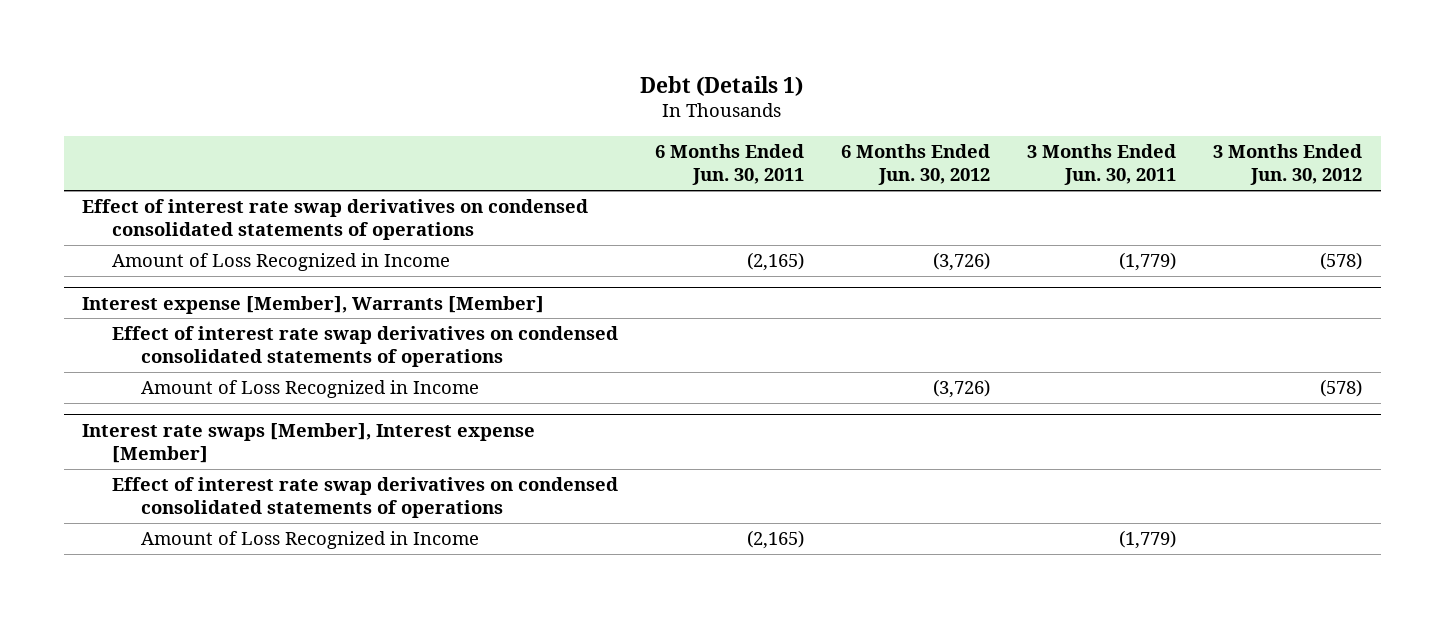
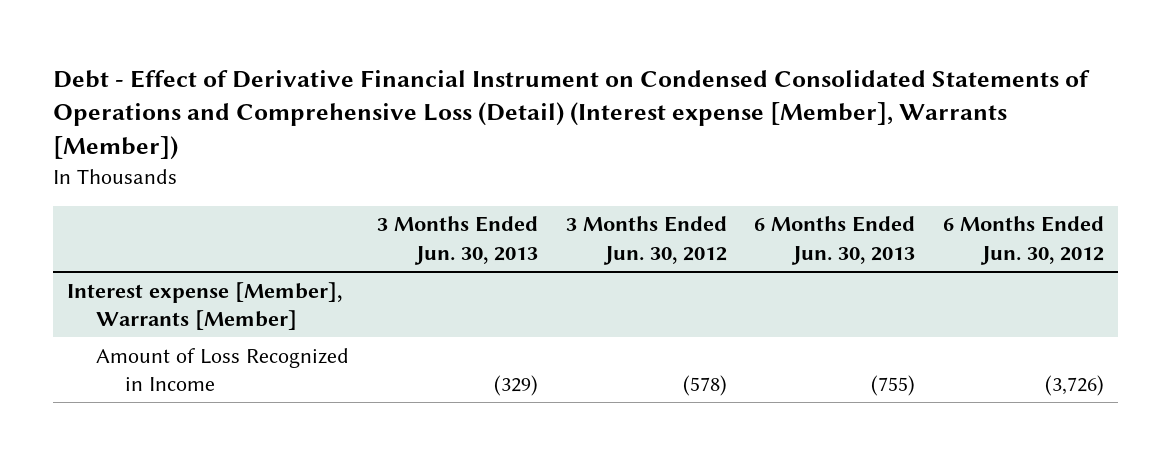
- Debt (Details 1)
+ Debt - Effect of Derivative Financial Instrument on Condensed Consolidated Statements of Operations and Comprehensive Loss (Detail) (Interest expense [Member], Warrants [Member])
- | 6 Months Ended Jun. 30, 2011 | 6 Months Ended Jun. 30, 2012 | 3 Months Ended Jun. 30, 2011 | 3 Months Ended Jun. 30, 2012
+ | 3 Months Ended Jun. 30, 2013 | 3 Months Ended Jun. 30, 2012 | 6 Months Ended Jun. 30, 2013 | 6 Months Ended Jun. 30, 2012
- Effect of interest rate swap derivatives on condensed consolidated statements of operations
- Amount of Loss Recognized in Income | (2,165) | (3,726) | (1,779) | (578)
@ Interest expense [Member], Warrants [Member]
- Effect of interest rate swap derivatives on condensed consolidated statements of operations
- Interest rate swaps [Member], Interest expense [Member]
- Effect of interest rate swap derivatives on condensed consolidated statements of operations
- Amount of Loss Recognized in Income | (2,165) | | (1,779) |

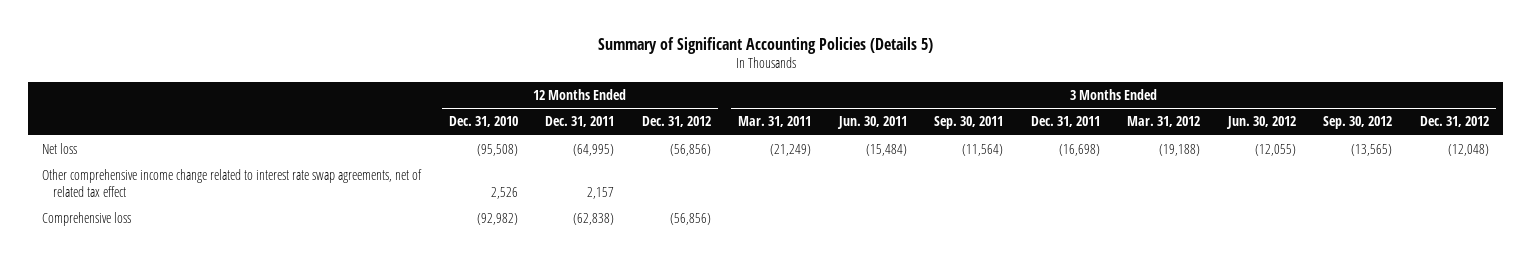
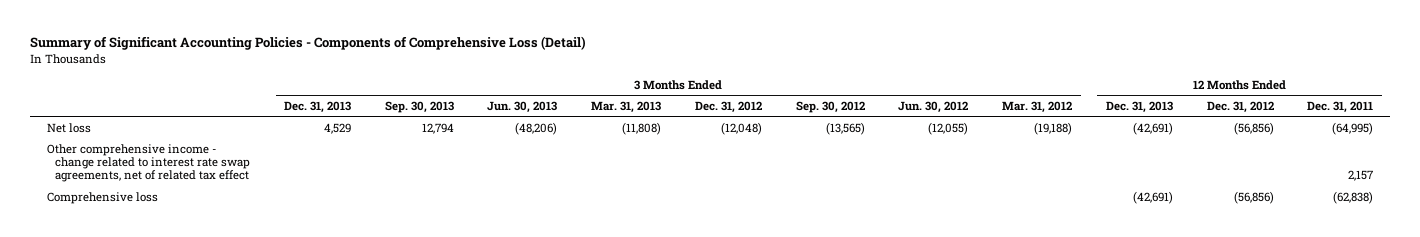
- Summary of Significant Accounting Policies (Details 5)
+ Summary of Significant Accounting Policies - Components of Comprehensive Loss (Detail)
- | 12 Months Ended Dec. 31, 2010 | 12 Months Ended Dec. 31, 2011 | 12 Months Ended Dec. 31, 2012 | 3 Months Ended Mar. 31, 2011 | 3 Months Ended Jun. 30, 2011 | 3 Months Ended Sep. 30, 2011 | 3 Months Ended Dec. 31, 2011 | 3 Months Ended Mar. 31, 2012 | 3 Months Ended Jun. 30, 2012 | 3 Months Ended Sep. 30, 2012 | 3 Months Ended Dec. 31, 2012
+ | 3 Months Ended Dec. 31, 2013 | 3 Months Ended Sep. 30, 2013 | 3 Months Ended Jun. 30, 2013 | 3 Months Ended Mar. 31, 2013 | 3 Months Ended Dec. 31, 2012 | 3 Months Ended Sep. 30, 2012 | 3 Months Ended Jun. 30, 2012 | 3 Months Ended Mar. 31, 2012 | 12 Months Ended Dec. 31, 2013 | 12 Months Ended Dec. 31, 2012 | 12 Months Ended Dec. 31, 2011
- Other comprehensive income change related to interest rate swap agreements, net of related tax effect | 2,526 | 2,157 | | | | | | | | |
+ Other comprehensive income - change related to interest rate swap agreements, net of related tax effect | | | | | | | | | | | 2,157

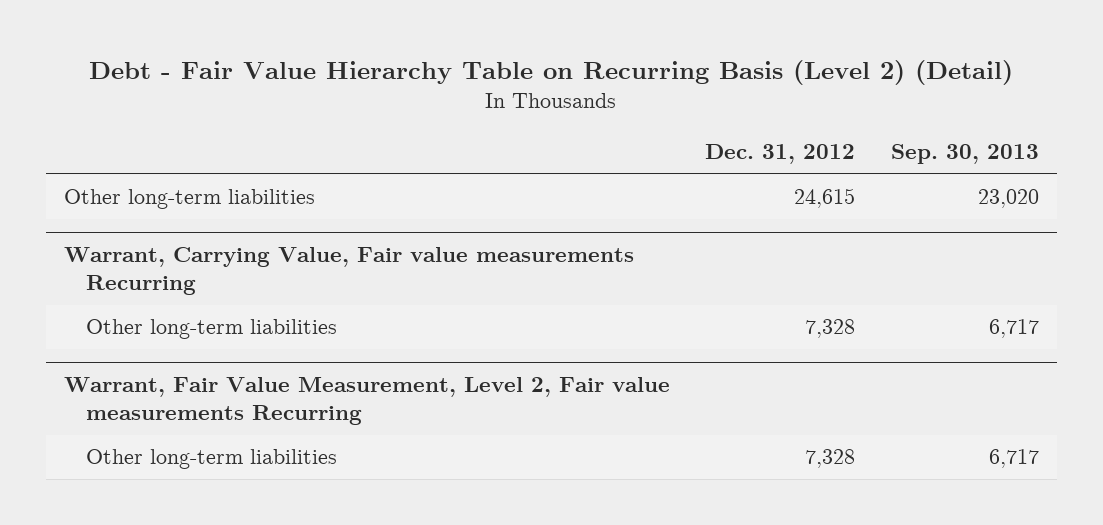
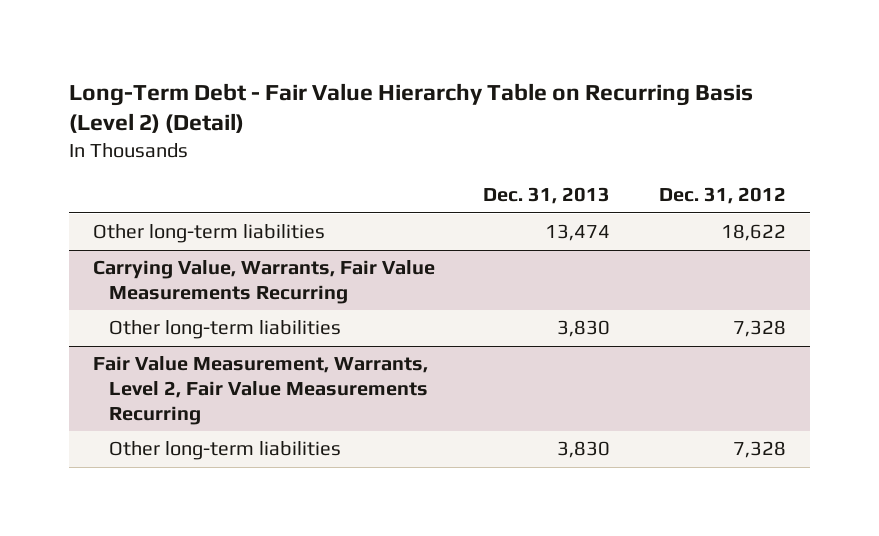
- Debt - Fair Value Hierarchy Table on Recurring Basis (Level 2) (Detail)
+ Long-Term Debt - Fair Value Hierarchy Table on Recurring Basis (Level 2) (Detail)
- | Dec. 31, 2012 | Sep. 30, 2013
+ | Dec. 31, 2013 | Dec. 31, 2012
- Other long-term liabilities | 24,615 | 23,020
- Warrant, Carrying Value, Fair value measurements Recurring
+ Other long-term liabilities | 13,474 | 18,622
+ Carrying Value, Warrants, Fair Value Measurements Recurring
- Warrant, Fair Value Measurement, Level 2, Fair value measurements Recurring
+ Fair Value Measurement, Warrants, Level 2, Fair Value Measurements Recurring

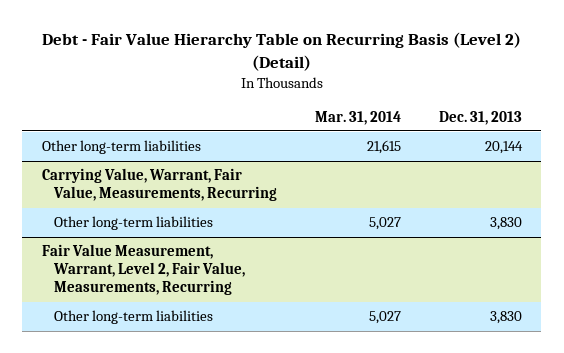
- Long-Term Debt - Fair Value Hierarchy Table on Recurring Basis (Level 2) (Detail)
+ Debt - Fair Value Hierarchy Table on Recurring Basis (Level 2) (Detail)
- | Dec. 31, 2013 | Dec. 31, 2012
+ | Mar. 31, 2014 | Dec. 31, 2013
- Other long-term liabilities | 13,474 | 18,622
- Carrying Value, Warrants, Fair Value Measurements Recurring
+ Other long-term liabilities | 21,615 | 20,144
+ Carrying Value, Warrant, Fair Value, Measurements, Recurring
- Fair Value Measurement, Warrants, Level 2, Fair Value Measurements Recurring
+ Fair Value Measurement, Warrant, Level 2, Fair Value, Measurements, Recurring

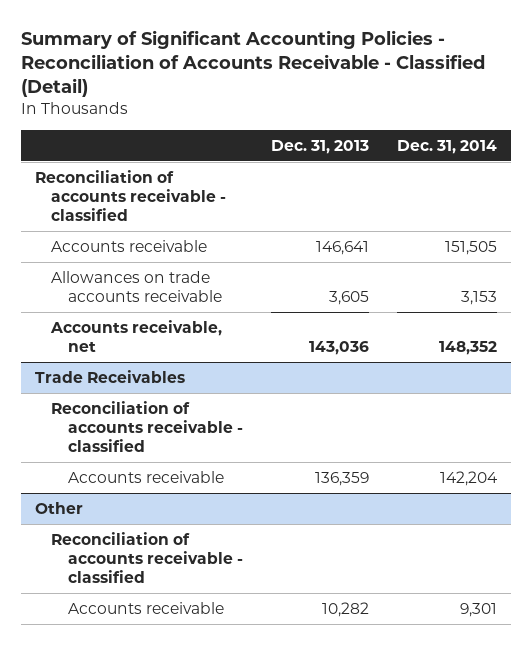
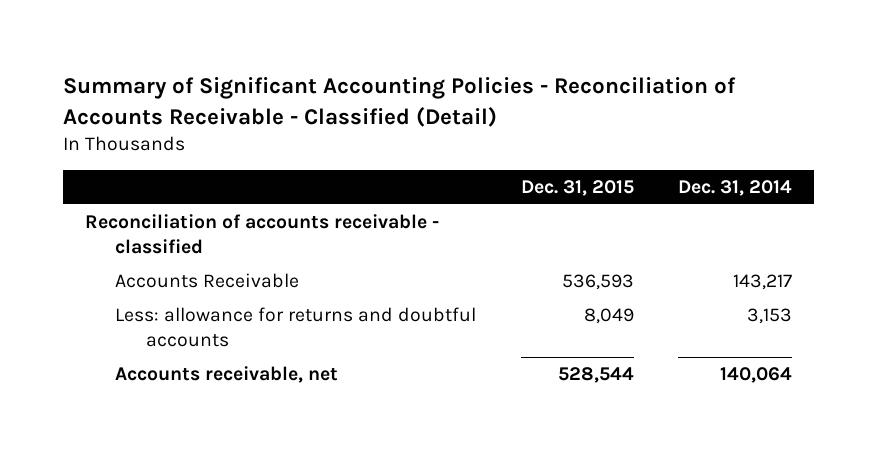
- | Dec. 31, 2013 | Dec. 31, 2014
+ | Dec. 31, 2015 | Dec. 31, 2014
- Accounts receivable | 146,641 | 151,505
- Allowances on trade accounts receivable | 3,605 | 3,153
- Accounts receivable, net | 143,036 | 148,352
- Trade Receivables
- Reconciliation of accounts receivable - classified
- Accounts receivable | 136,359 | 142,204
- Other
- Reconciliation of accounts receivable - classified
- Accounts receivable | 10,282 | 9,301
+ Accounts Receivable | 536,593 | 143,217
+ Less: allowance for returns and doubtful accounts | 8,049 | 3,153
+ Accounts receivable, net | 528,544 | 140,064

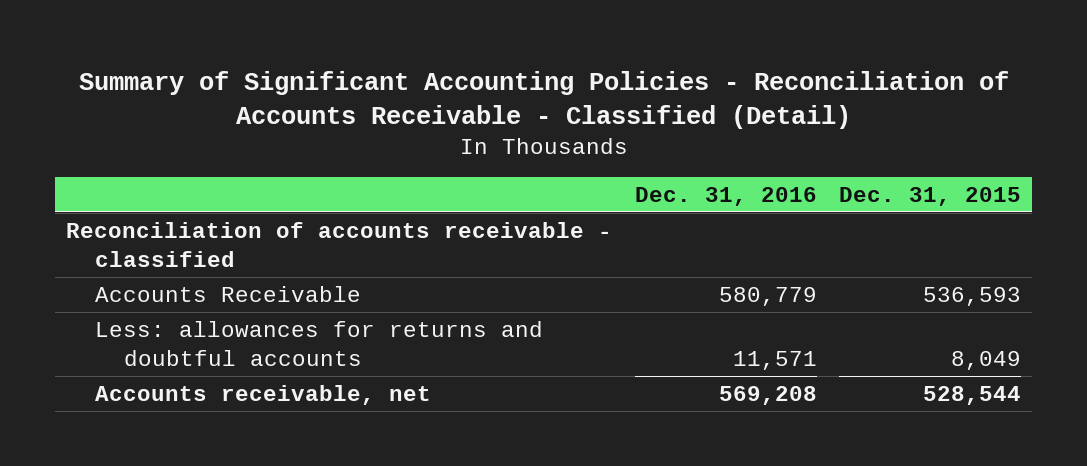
- | Dec. 31, 2015 | Dec. 31, 2014
+ | Dec. 31, 2016 | Dec. 31, 2015
- Less: allowance for returns and doubtful accounts | 8,049 | 3,153
+ Less: allowances for returns and doubtful accounts | 11,571 | 8,049

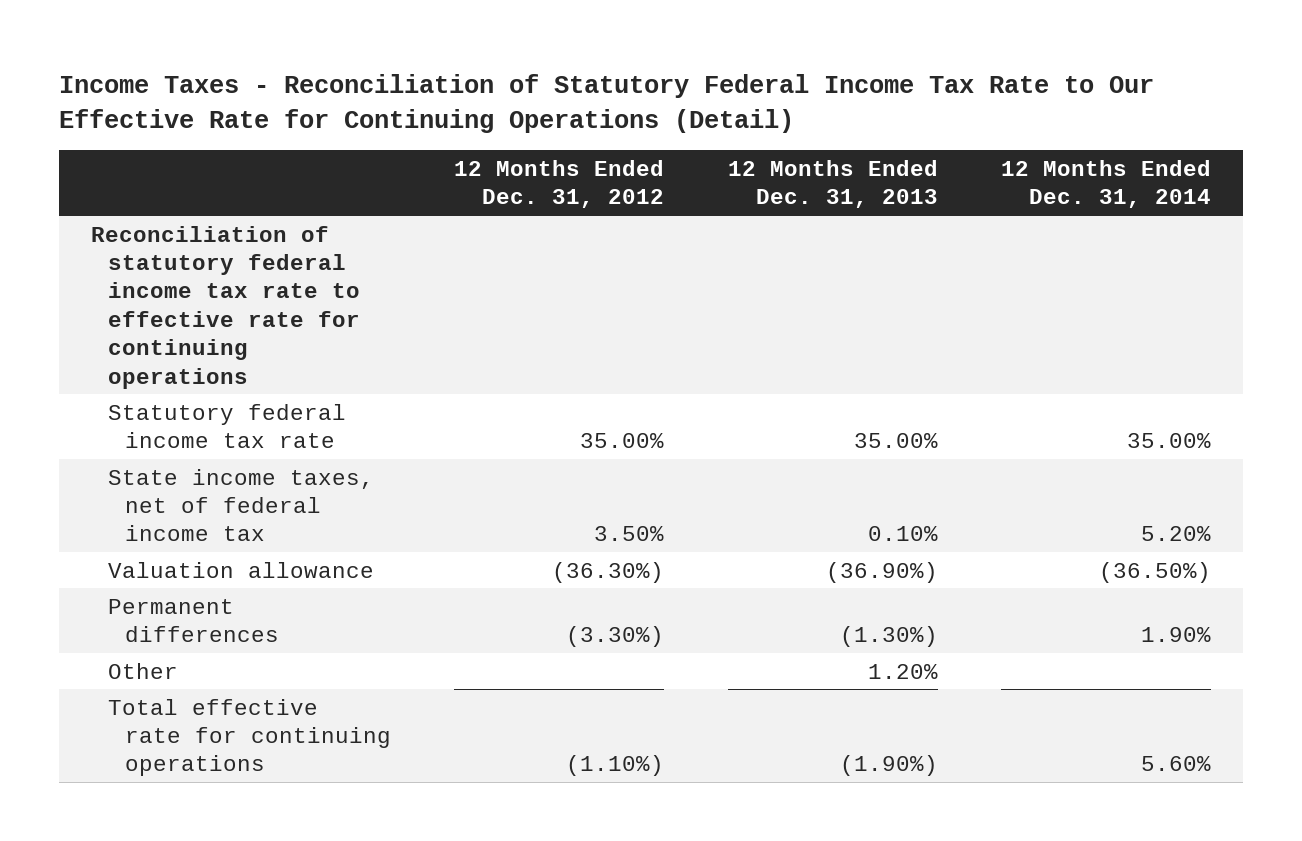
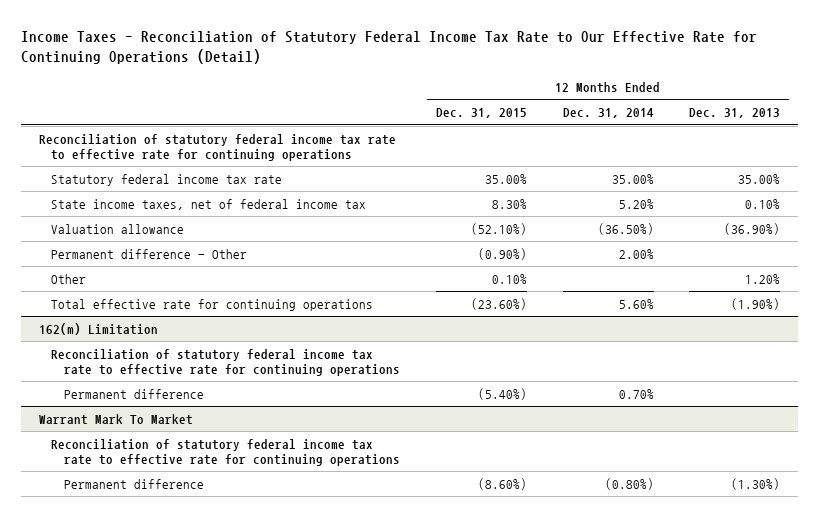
- | 12 Months Ended Dec. 31, 2012 | 12 Months Ended Dec. 31, 2013 | 12 Months Ended Dec. 31, 2014
+ | 12 Months Ended Dec. 31, 2015 | 12 Months Ended Dec. 31, 2014 | 12 Months Ended Dec. 31, 2013
- Permanent differences | (3.30%) | (1.30%) | 1.90%
+ Permanent difference - Other | (0.90%) | 2.00% |
+ 162(m) Limitation
+ Reconciliation of statutory federal income tax rate to effective rate for continuing operations
+ Permanent difference | (5.40%) | 0.70% |
+ Warrant Mark To Market
+ Reconciliation of statutory federal income tax rate to effective rate for continuing operations
+ Permanent difference | (8.60%) | (0.80%) | (1.30%)

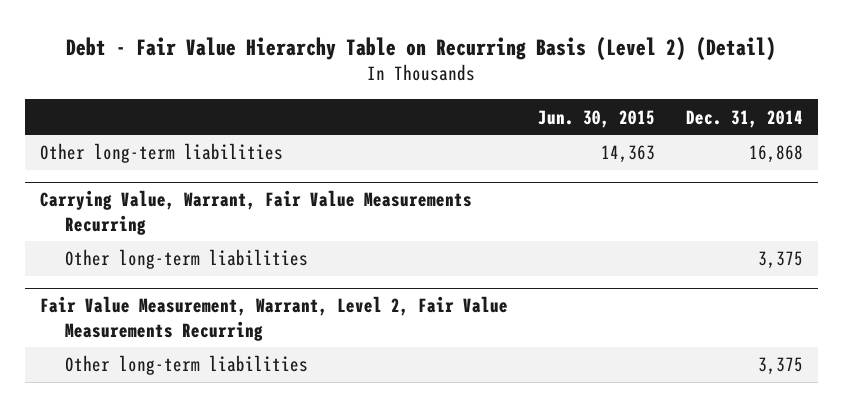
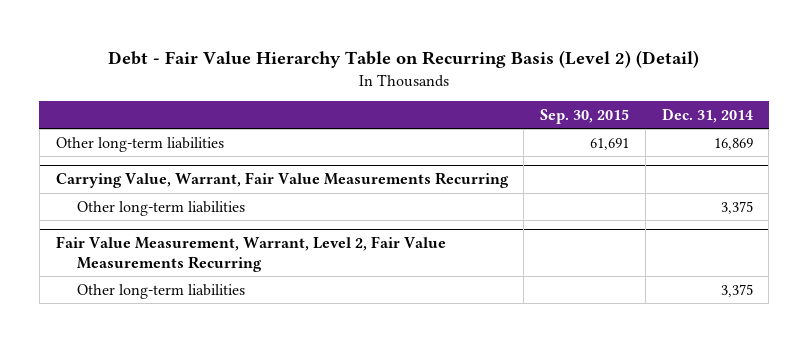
- | Jun. 30, 2015 | Dec. 31, 2014
+ | Sep. 30, 2015 | Dec. 31, 2014
- Other long-term liabilities | 14,363 | 16,868
+ Other long-term liabilities | 61,691 | 16,869

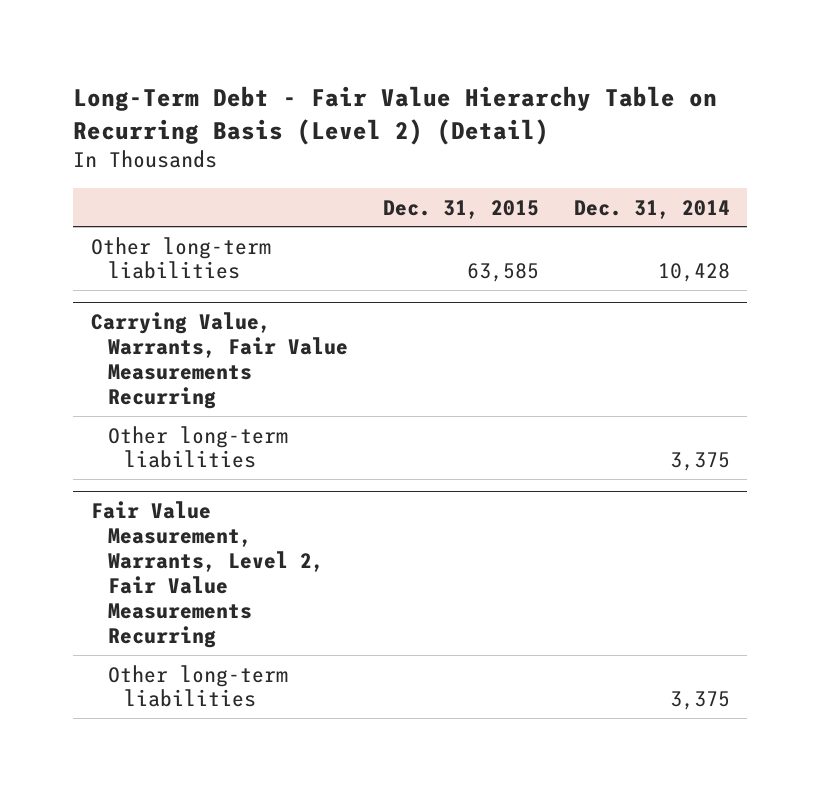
- Debt - Fair Value Hierarchy Table on Recurring Basis (Level 2) (Detail)
+ Long-Term Debt - Fair Value Hierarchy Table on Recurring Basis (Level 2) (Detail)
- | Sep. 30, 2015 | Dec. 31, 2014
+ | Dec. 31, 2015 | Dec. 31, 2014
- Other long-term liabilities | 61,691 | 16,869
- Carrying Value, Warrant, Fair Value Measurements Recurring
+ Other long-term liabilities | 63,585 | 10,428
+ Carrying Value, Warrants, Fair Value Measurements Recurring
- Fair Value Measurement, Warrant, Level 2, Fair Value Measurements Recurring
+ Fair Value Measurement, Warrants, Level 2, Fair Value Measurements Recurring

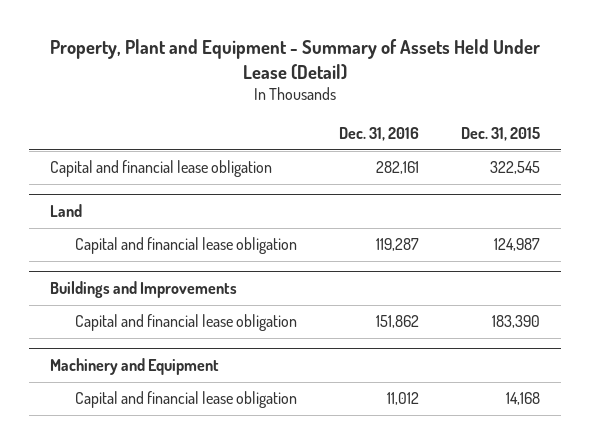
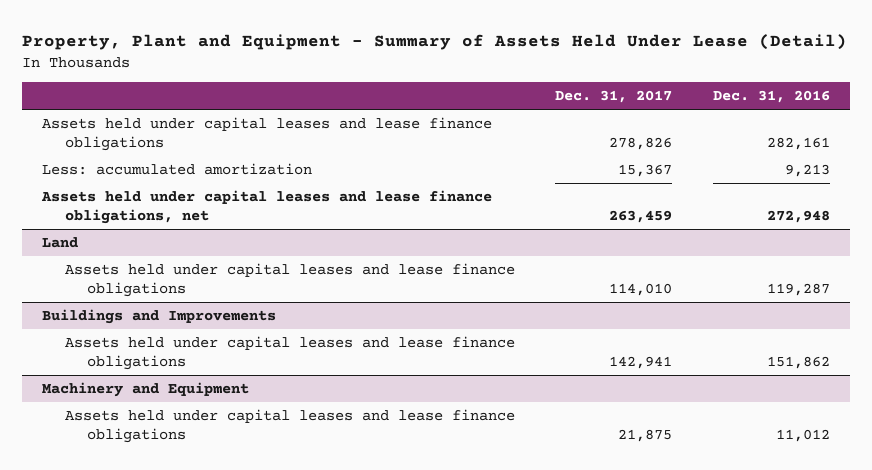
- | Dec. 31, 2016 | Dec. 31, 2015
+ | Dec. 31, 2017 | Dec. 31, 2016
- Capital and financial lease obligation | 282,161 | 322,545
+ Assets held under capital leases and lease finance obligations | 278,826 | 282,161
+ Less: accumulated amortization | 15,367 | 9,213
+ Assets held under capital leases and lease finance obligations, net | 263,459 | 272,948
@ Land
- Capital and financial lease obligation | 119,287 | 124,987
+ Assets held under capital leases and lease finance obligations | 114,010 | 119,287
@ Buildings and Improvements
- Capital and financial lease obligation | 151,862 | 183,390
+ Assets held under capital leases and lease finance obligations | 142,941 | 151,862
@ Machinery and Equipment
- Capital and financial lease obligation | 11,012 | 14,168
+ Assets held under capital leases and lease finance obligations | 21,875 | 11,012

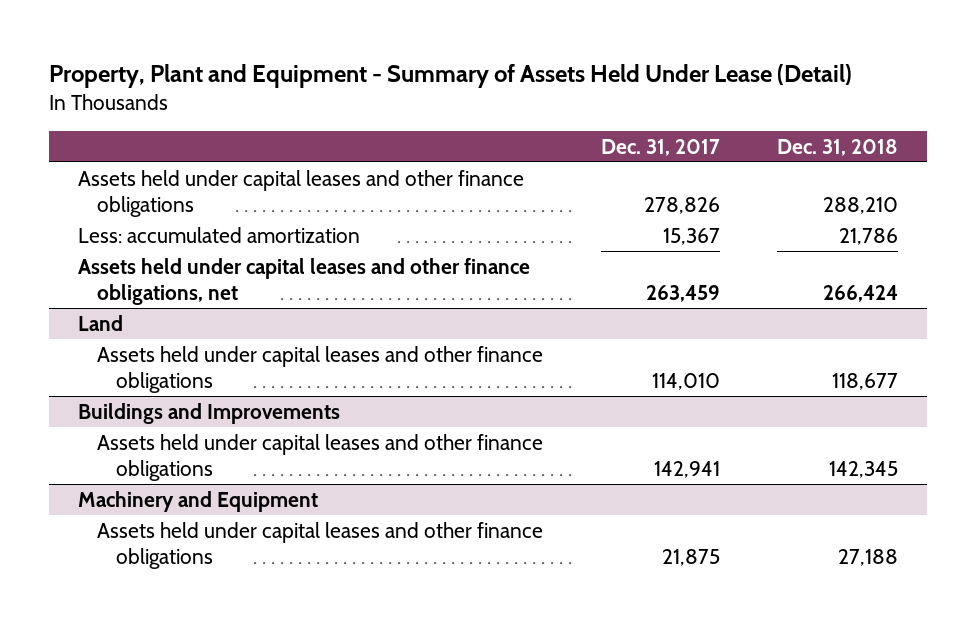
- | Dec. 31, 2017 | Dec. 31, 2016
+ | Dec. 31, 2017 | Dec. 31, 2018
- Assets held under capital leases and lease finance obligations | 278,826 | 282,161
+ Assets held under capital leases and other finance obligations | 278,826 | 288,210
- Assets held under capital leases and lease finance obligations, net | 263,459 | 272,948
+ Assets held under capital leases and other finance obligations, net | 263,459 | 266,424
@ Land
- Assets held under capital leases and lease finance obligations | 114,010 | 119,287
+ Assets held under capital leases and other finance obligations | 114,010 | 118,677
@ Buildings and Improvements
- Assets held under capital leases and lease finance obligations | 142,941 | 151,862
+ Assets held under capital leases and other finance obligations | 142,941 | 142,345
@ Machinery and Equipment
- Assets held under capital leases and lease finance obligations | 21,875 | 11,012
+ Assets held under capital leases and other finance obligations | 21,875 | 27,188

